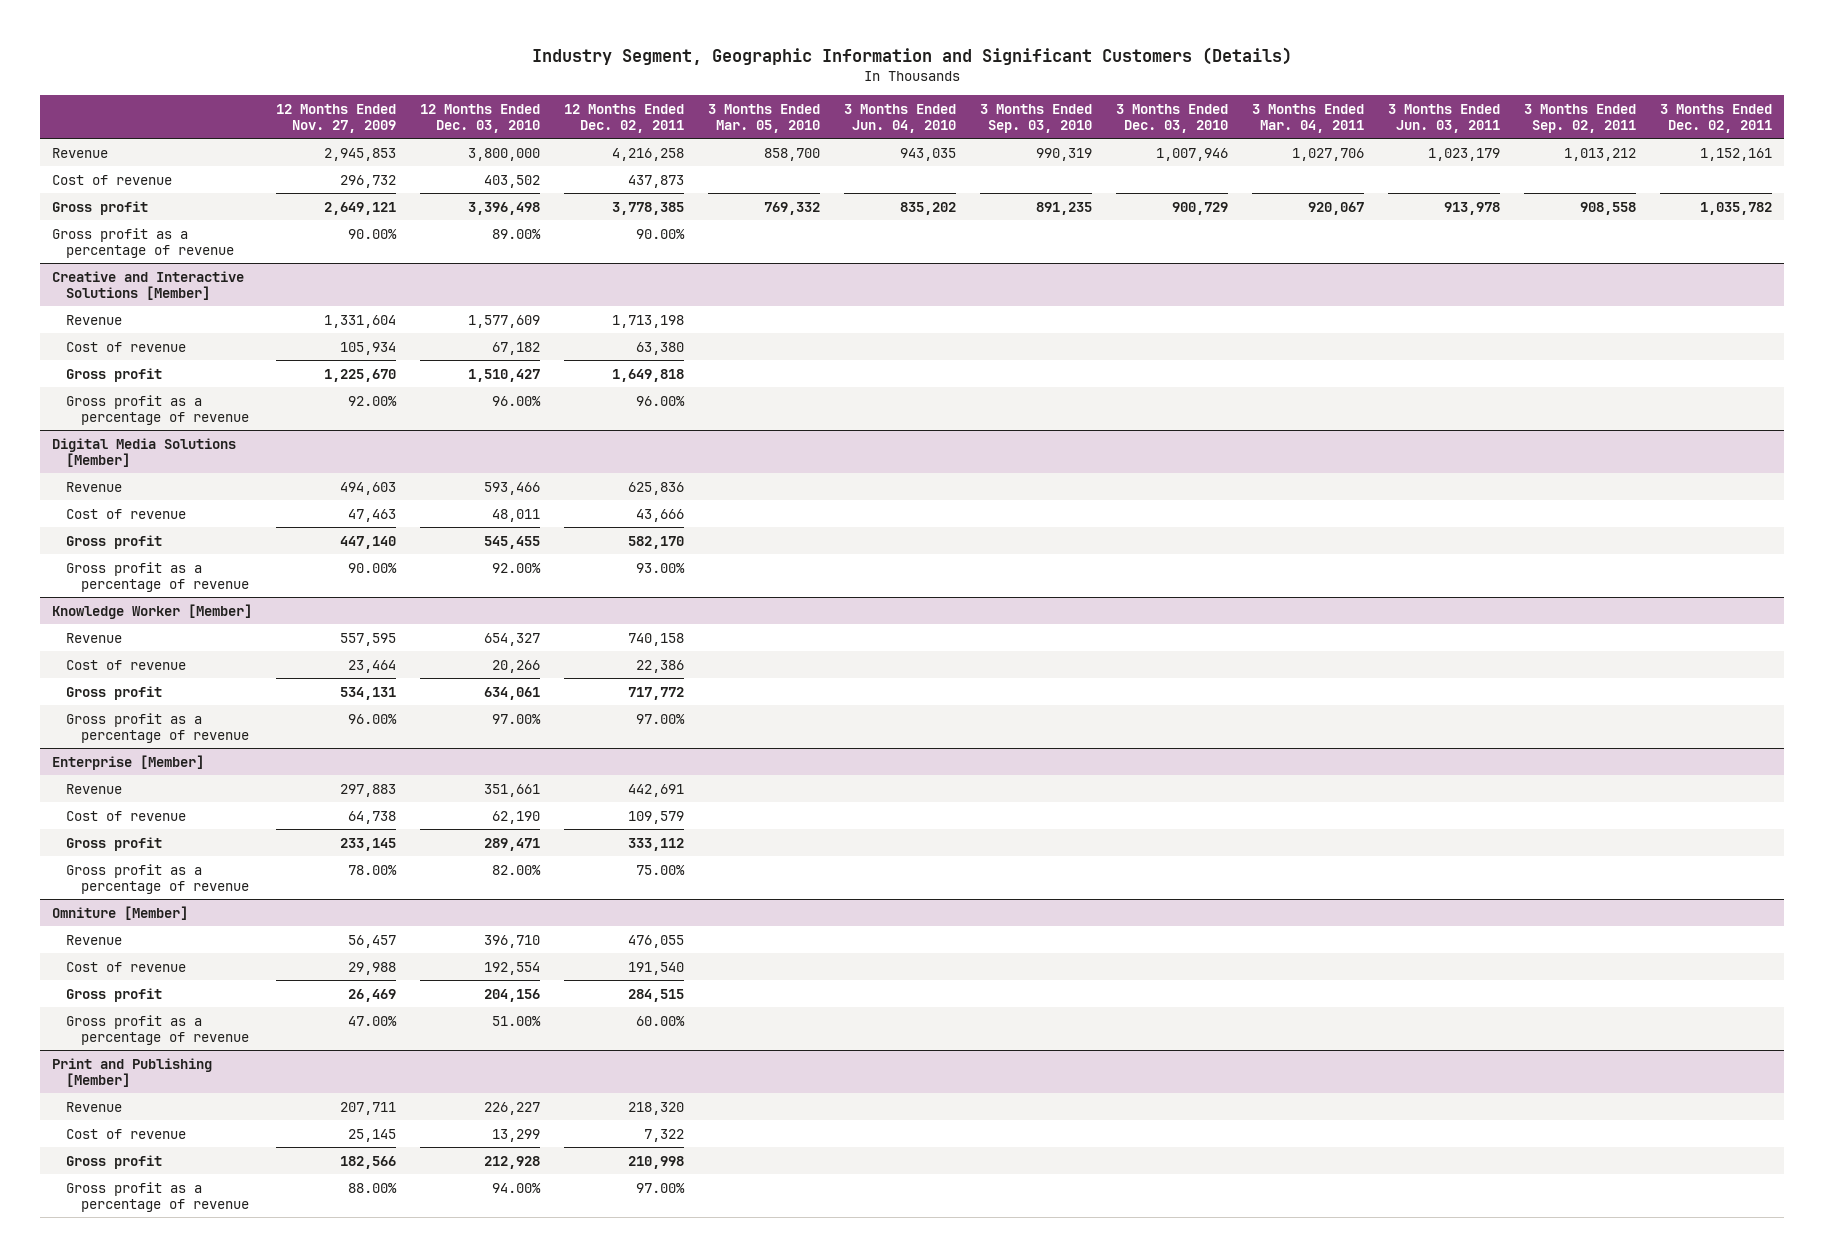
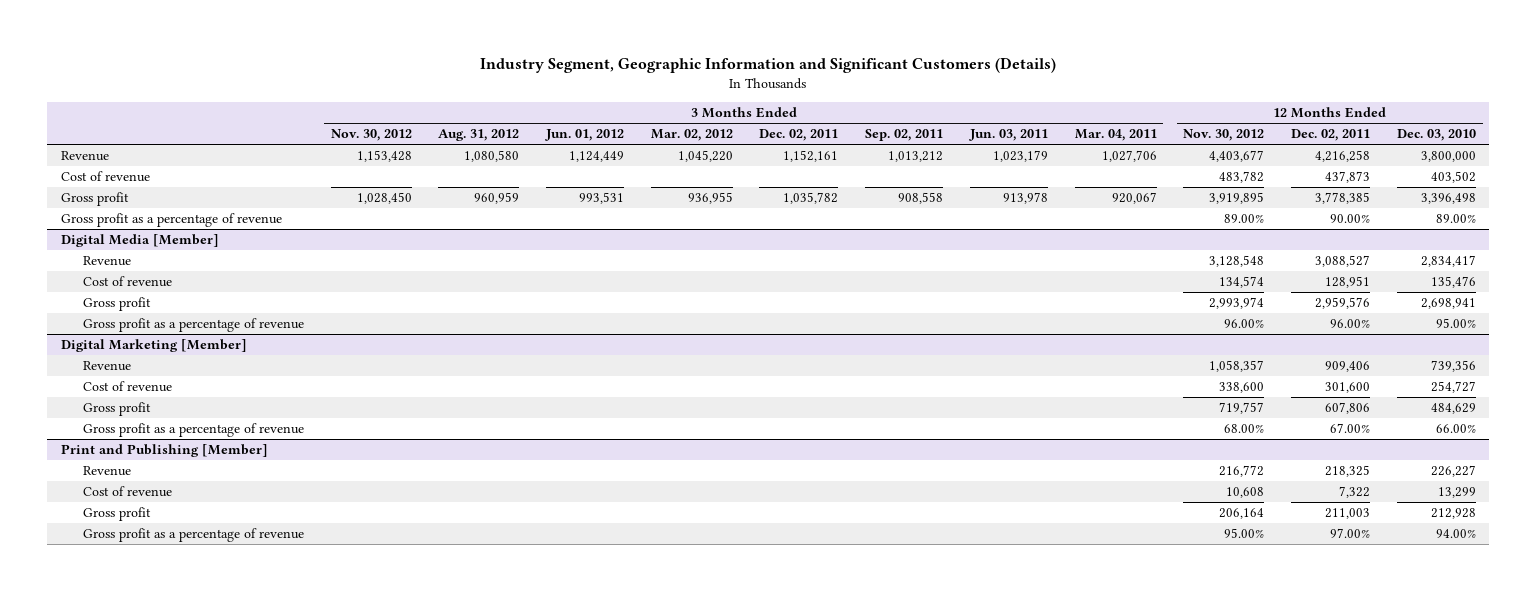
- | 12 Months Ended Nov. 27, 2009 | 12 Months Ended Dec. 03, 2010 | 12 Months Ended Dec. 02, 2011 | 3 Months Ended Mar. 05, 2010 | 3 Months Ended Jun. 04, 2010 | 3 Months Ended Sep. 03, 2010 | 3 Months Ended Dec. 03, 2010 | 3 Months Ended Mar. 04, 2011 | 3 Months Ended Jun. 03, 2011 | 3 Months Ended Sep. 02, 2011 | 3 Months Ended Dec. 02, 2011
+ | 3 Months Ended Nov. 30, 2012 | 3 Months Ended Aug. 31, 2012 | 3 Months Ended Jun. 01, 2012 | 3 Months Ended Mar. 02, 2012 | 3 Months Ended Dec. 02, 2011 | 3 Months Ended Sep. 02, 2011 | 3 Months Ended Jun. 03, 2011 | 3 Months Ended Mar. 04, 2011 | 12 Months Ended Nov. 30, 2012 | 12 Months Ended Dec. 02, 2011 | 12 Months Ended Dec. 03, 2010
- Creative and Interactive Solutions [Member]
- Revenue | 1,331,604 | 1,577,609 | 1,713,198 | | | | | | | |
- Cost of revenue | 105,934 | 67,182 | 63,380 | | | | | | | |
- Gross profit | 1,225,670 | 1,510,427 | 1,649,818 | | | | | | | |
- Gross profit as a percentage of revenue | 92.00% | 96.00% | 96.00% | | | | | | | |
- Digital Media Solutions [Member]
- Revenue | 494,603 | 593,466 | 625,836 | | | | | | | |
- Cost of revenue | 47,463 | 48,011 | 43,666 | | | | | | | |
- Gross profit | 447,140 | 545,455 | 582,170 | | | | | | | |
- Gross profit as a percentage of revenue | 90.00% | 92.00% | 93.00% | | | | | | | |
- Knowledge Worker [Member]
- Revenue | 557,595 | 654,327 | 740,158 | | | | | | | |
- Cost of revenue | 23,464 | 20,266 | 22,386 | | | | | | | |
- Gross profit | 534,131 | 634,061 | 717,772 | | | | | | | |
- Gross profit as a percentage of revenue | 96.00% | 97.00% | 97.00% | | | | | | | |
- Enterprise [Member]
- Revenue | 297,883 | 351,661 | 442,691 | | | | | | | |
- Cost of revenue | 64,738 | 62,190 | 109,579 | | | | | | | |
- Gross profit | 233,145 | 289,471 | 333,112 | | | | | | | |
- Gross profit as a percentage of revenue | 78.00% | 82.00% | 75.00% | | | | | | | |
- Omniture [Member]
- Revenue | 56,457 | 396,710 | 476,055 | | | | | | | |
- Cost of revenue | 29,988 | 192,554 | 191,540 | | | | | | | |
- Gross profit | 26,469 | 204,156 | 284,515 | | | | | | | |
- Gross profit as a percentage of revenue | 47.00% | 51.00% | 60.00% | | | | | | | |
+ Digital Media [Member]
+ Revenue | | | | | | | | | 3,128,548 | 3,088,527 | 2,834,417
+ Cost of revenue | | | | | | | | | 134,574 | 128,951 | 135,476
+ Gross profit | | | | | | | | | 2,993,974 | 2,959,576 | 2,698,941
+ Gross profit as a percentage of revenue | | | | | | | | | 96.00% | 96.00% | 95.00%
+ Digital Marketing [Member]
+ Revenue | | | | | | | | | 1,058,357 | 909,406 | 739,356
+ Cost of revenue | | | | | | | | | 338,600 | 301,600 | 254,727
+ Gross profit | | | | | | | | | 719,757 | 607,806 | 484,629
+ Gross profit as a percentage of revenue | | | | | | | | | 68.00% | 67.00% | 66.00%
@ Print and Publishing [Member]
- Revenue | 207,711 | 226,227 | 218,320 | | | | | | | |
+ Revenue | | | | | | | | | 216,772 | 218,325 | 226,227
- Gross profit | 182,566 | 212,928 | 210,998 | | | | | | | |
+ Gross profit | | | | | | | | | 206,164 | 211,003 | 212,928

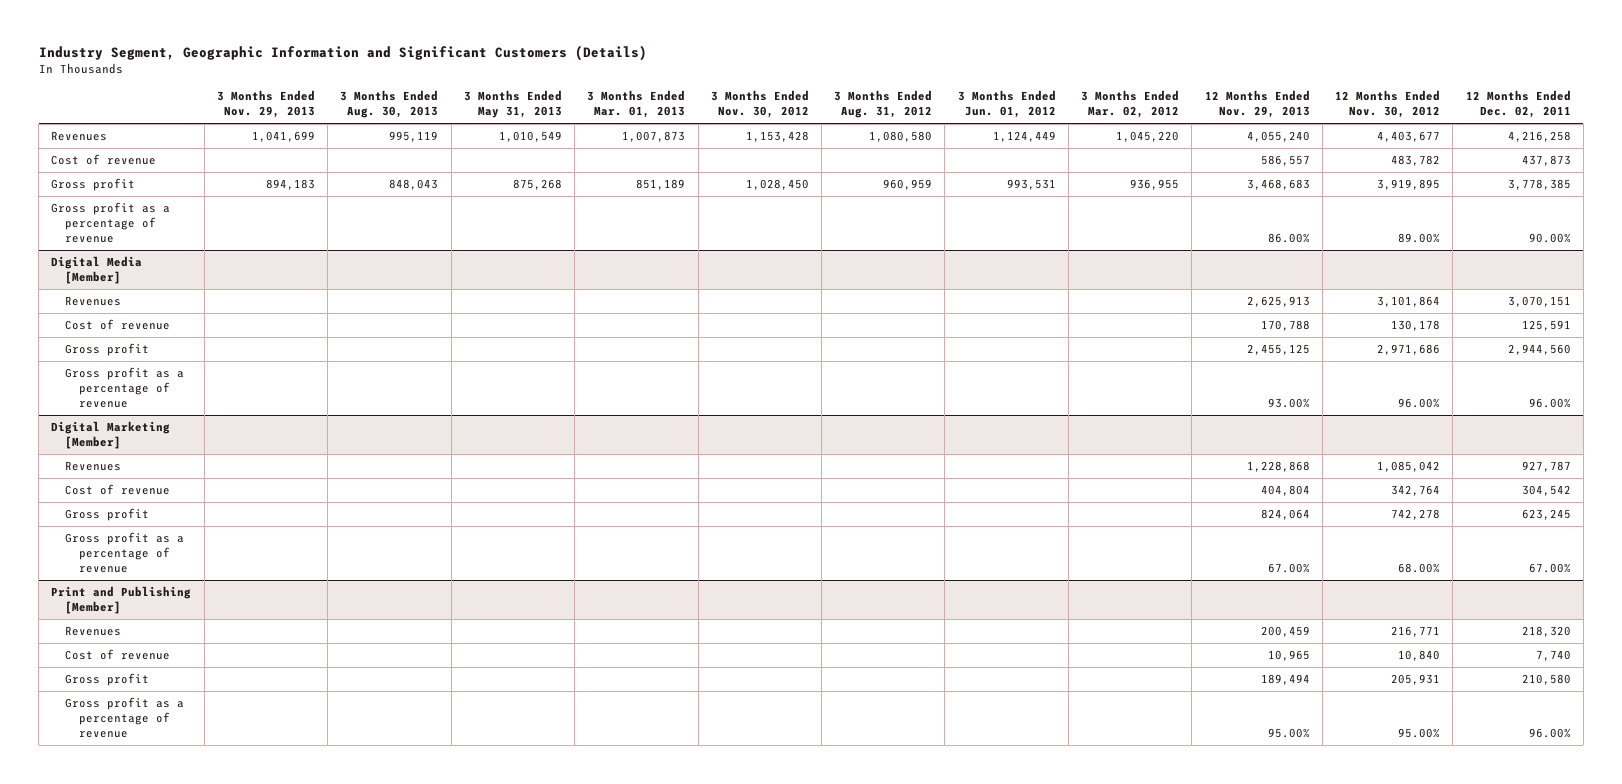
- | 3 Months Ended Nov. 30, 2012 | 3 Months Ended Aug. 31, 2012 | 3 Months Ended Jun. 01, 2012 | 3 Months Ended Mar. 02, 2012 | 3 Months Ended Dec. 02, 2011 | 3 Months Ended Sep. 02, 2011 | 3 Months Ended Jun. 03, 2011 | 3 Months Ended Mar. 04, 2011 | 12 Months Ended Nov. 30, 2012 | 12 Months Ended Dec. 02, 2011 | 12 Months Ended Dec. 03, 2010
+ | 3 Months Ended Nov. 29, 2013 | 3 Months Ended Aug. 30, 2013 | 3 Months Ended May 31, 2013 | 3 Months Ended Mar. 01, 2013 | 3 Months Ended Nov. 30, 2012 | 3 Months Ended Aug. 31, 2012 | 3 Months Ended Jun. 01, 2012 | 3 Months Ended Mar. 02, 2012 | 12 Months Ended Nov. 29, 2013 | 12 Months Ended Nov. 30, 2012 | 12 Months Ended Dec. 02, 2011
- Revenue | 1,153,428 | 1,080,580 | 1,124,449 | 1,045,220 | 1,152,161 | 1,013,212 | 1,023,179 | 1,027,706 | 4,403,677 | 4,216,258 | 3,800,000
+ Revenues | 1,041,699 | 995,119 | 1,010,549 | 1,007,873 | 1,153,428 | 1,080,580 | 1,124,449 | 1,045,220 | 4,055,240 | 4,403,677 | 4,216,258
@ Digital Media [Member]
- Revenue | | | | | | | | | 3,128,548 | 3,088,527 | 2,834,417
- Cost of revenue | | | | | | | | | 134,574 | 128,951 | 135,476
- Gross profit | | | | | | | | | 2,993,974 | 2,959,576 | 2,698,941
+ Revenues | | | | | | | | | 2,625,913 | 3,101,864 | 3,070,151
+ Cost of revenue | | | | | | | | | 170,788 | 130,178 | 125,591
+ Gross profit | | | | | | | | | 2,455,125 | 2,971,686 | 2,944,560
@ Digital Marketing [Member]
- Revenue | | | | | | | | | 1,058,357 | 909,406 | 739,356
- Cost of revenue | | | | | | | | | 338,600 | 301,600 | 254,727
- Gross profit | | | | | | | | | 719,757 | 607,806 | 484,629
+ Revenues | | | | | | | | | 1,228,868 | 1,085,042 | 927,787
+ Cost of revenue | | | | | | | | | 404,804 | 342,764 | 304,542
+ Gross profit | | | | | | | | | 824,064 | 742,278 | 623,245
@ Print and Publishing [Member]
- Revenue | | | | | | | | | 216,772 | 218,325 | 226,227
- Cost of revenue | | | | | | | | | 10,608 | 7,322 | 13,299
- Gross profit | | | | | | | | | 206,164 | 211,003 | 212,928
- Gross profit as a percentage of revenue | | | | | | | | | 95.00% | 97.00% | 94.00%
+ Revenues | | | | | | | | | 200,459 | 216,771 | 218,320
+ Cost of revenue | | | | | | | | | 10,965 | 10,840 | 7,740
+ Gross profit | | | | | | | | | 189,494 | 205,931 | 210,580
+ Gross profit as a percentage of revenue | | | | | | | | | 95.00% | 95.00% | 96.00%

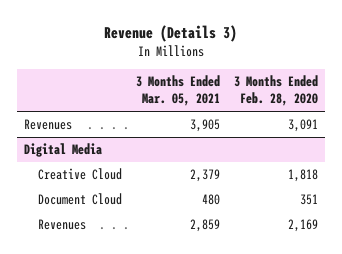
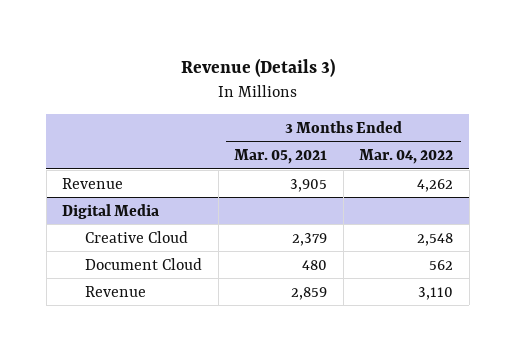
- | 3 Months Ended Mar. 05, 2021 | 3 Months Ended Feb. 28, 2020
+ | 3 Months Ended Mar. 05, 2021 | 3 Months Ended Mar. 04, 2022
- Revenues | 3,905 | 3,091
+ Revenue | 3,905 | 4,262
@ Digital Media
- Revenues | 2,859 | 2,169
+ Revenue | 2,859 | 3,110

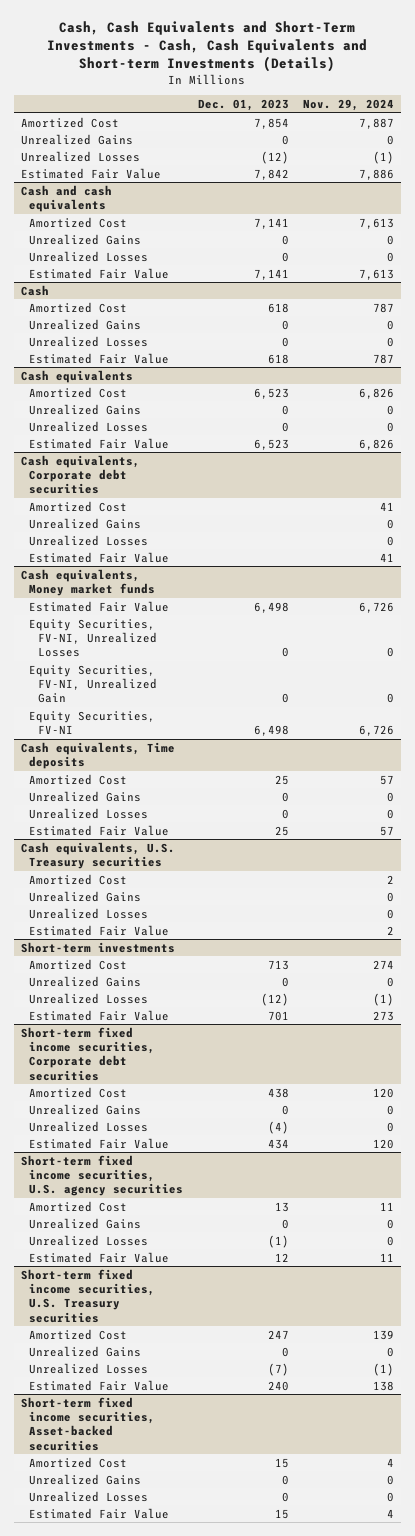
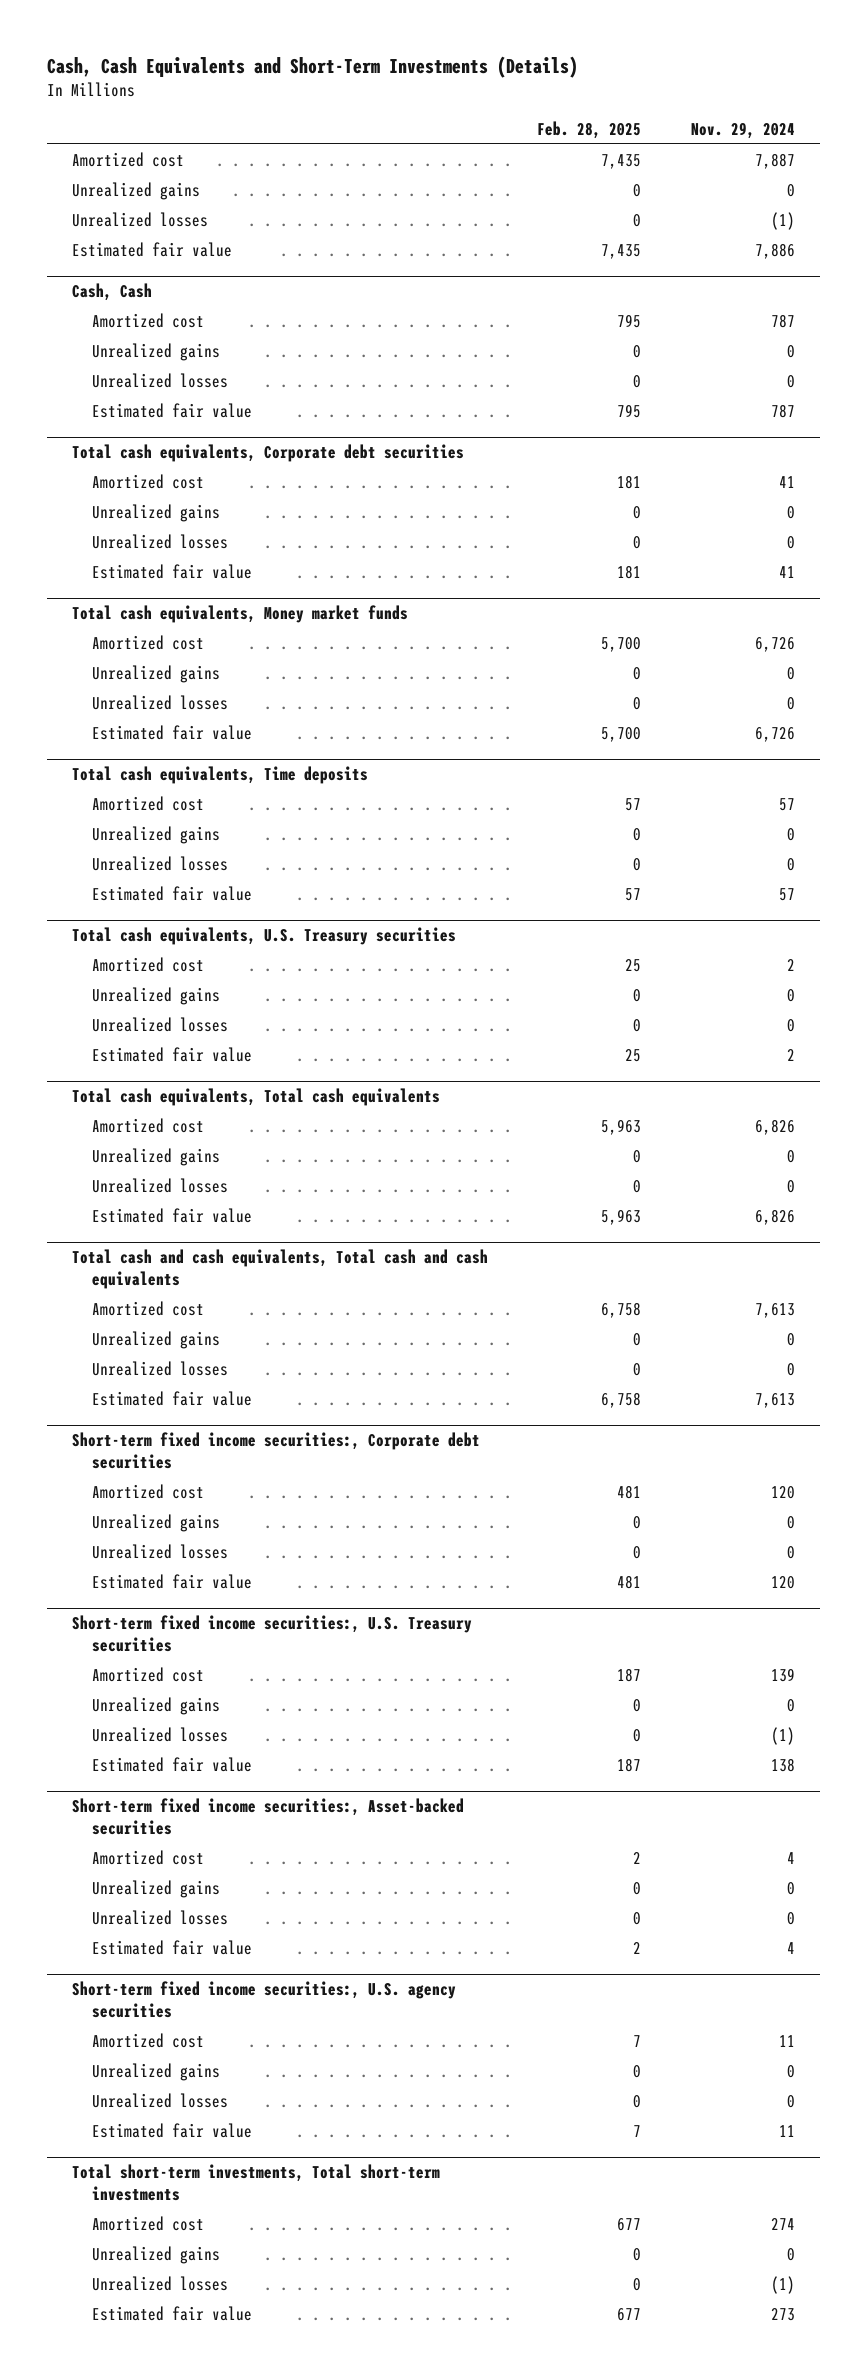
- Cash, Cash Equivalents and Short-Term Investments - Cash, Cash Equivalents and Short-term Investments (Details)
+ Cash, Cash Equivalents and Short-Term Investments (Details)
- | Dec. 01, 2023 | Nov. 29, 2024
+ | Feb. 28, 2025 | Nov. 29, 2024
- Amortized Cost | 7,854 | 7,887
- Unrealized Gains | 0 | 0
- Unrealized Losses | (12) | (1)
- Estimated Fair Value | 7,842 | 7,886
- Cash and cash equivalents
- Amortized Cost | 7,141 | 7,613
- Unrealized Gains | 0 | 0
- Unrealized Losses | 0 | 0
- Estimated Fair Value | 7,141 | 7,613
- Cash
- Amortized Cost | 618 | 787
- Unrealized Gains | 0 | 0
- Unrealized Losses | 0 | 0
- Estimated Fair Value | 618 | 787
- Cash equivalents
- Amortized Cost | 6,523 | 6,826
- Unrealized Gains | 0 | 0
- Unrealized Losses | 0 | 0
- Estimated Fair Value | 6,523 | 6,826
- Cash equivalents, Corporate debt securities
- Amortized Cost | | 41
- Unrealized Gains | | 0
- Unrealized Losses | | 0
- Estimated Fair Value | | 41
- Cash equivalents, Money market funds
- Estimated Fair Value | 6,498 | 6,726
- Equity Securities, FV-NI, Unrealized Losses | 0 | 0
- Equity Securities, FV-NI, Unrealized Gain | 0 | 0
- Equity Securities, FV-NI | 6,498 | 6,726
- Cash equivalents, Time deposits
- Amortized Cost | 25 | 57
- Unrealized Gains | 0 | 0
- Unrealized Losses | 0 | 0
- Estimated Fair Value | 25 | 57
- Cash equivalents, U.S. Treasury securities
- Amortized Cost | | 2
- Unrealized Gains | | 0
- Unrealized Losses | | 0
- Estimated Fair Value | | 2
- Short-term investments
- Amortized Cost | 713 | 274
- Unrealized Gains | 0 | 0
- Unrealized Losses | (12) | (1)
- Estimated Fair Value | 701 | 273
- Short-term fixed income securities, Corporate debt securities
- Amortized Cost | 438 | 120
- Unrealized Gains | 0 | 0
- Unrealized Losses | (4) | 0
- Estimated Fair Value | 434 | 120
- Short-term fixed income securities, U.S. agency securities
- Amortized Cost | 13 | 11
- Unrealized Gains | 0 | 0
- Unrealized Losses | (1) | 0
- Estimated Fair Value | 12 | 11
- Short-term fixed income securities, U.S. Treasury securities
- Amortized Cost | 247 | 139
- Unrealized Gains | 0 | 0
- Unrealized Losses | (7) | (1)
- Estimated Fair Value | 240 | 138
- Short-term fixed income securities, Asset-backed securities
- Amortized Cost | 15 | 4
- Unrealized Gains | 0 | 0
- Unrealized Losses | 0 | 0
- Estimated Fair Value | 15 | 4
+ Amortized cost | 7,435 | 7,887
+ Unrealized gains | 0 | 0
+ Unrealized losses | 0 | (1)
+ Estimated fair value | 7,435 | 7,886
+ Cash, Cash
+ Amortized cost | 795 | 787
+ Unrealized gains | 0 | 0
+ Unrealized losses | 0 | 0
+ Estimated fair value | 795 | 787
+ Total cash equivalents, Corporate debt securities
+ Amortized cost | 181 | 41
+ Unrealized gains | 0 | 0
+ Unrealized losses | 0 | 0
+ Estimated fair value | 181 | 41
+ Total cash equivalents, Money market funds
+ Amortized cost | 5,700 | 6,726
+ Unrealized gains | 0 | 0
+ Unrealized losses | 0 | 0
+ Estimated fair value | 5,700 | 6,726
+ Total cash equivalents, Time deposits
+ Amortized cost | 57 | 57
+ Unrealized gains | 0 | 0
+ Unrealized losses | 0 | 0
+ Estimated fair value | 57 | 57
+ Total cash equivalents, U.S. Treasury securities
+ Amortized cost | 25 | 2
+ Unrealized gains | 0 | 0
+ Unrealized losses | 0 | 0
+ Estimated fair value | 25 | 2
+ Total cash equivalents, Total cash equivalents
+ Amortized cost | 5,963 | 6,826
+ Unrealized gains | 0 | 0
+ Unrealized losses | 0 | 0
+ Estimated fair value | 5,963 | 6,826
+ Total cash and cash equivalents, Total cash and cash equivalents
+ Amortized cost | 6,758 | 7,613
+ Unrealized gains | 0 | 0
+ Unrealized losses | 0 | 0
+ Estimated fair value | 6,758 | 7,613
+ Short-term fixed income securities:, Corporate debt securities
+ Amortized cost | 481 | 120
+ Unrealized gains | 0 | 0
+ Unrealized losses | 0 | 0
+ Estimated fair value | 481 | 120
+ Short-term fixed income securities:, U.S. Treasury securities
+ Amortized cost | 187 | 139
+ Unrealized gains | 0 | 0
+ Unrealized losses | 0 | (1)
+ Estimated fair value | 187 | 138
+ Short-term fixed income securities:, Asset-backed securities
+ Amortized cost | 2 | 4
+ Unrealized gains | 0 | 0
+ Unrealized losses | 0 | 0
+ Estimated fair value | 2 | 4
+ Short-term fixed income securities:, U.S. agency securities
+ Amortized cost | 7 | 11
+ Unrealized gains | 0 | 0
+ Unrealized losses | 0 | 0
+ Estimated fair value | 7 | 11
+ Total short-term investments, Total short-term investments
+ Amortized cost | 677 | 274
+ Unrealized gains | 0 | 0
+ Unrealized losses | 0 | (1)
+ Estimated fair value | 677 | 273

